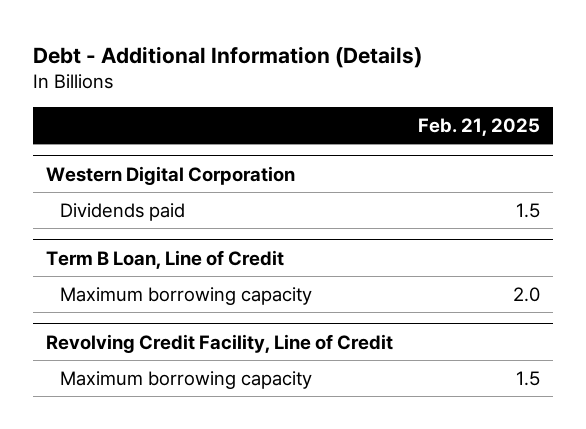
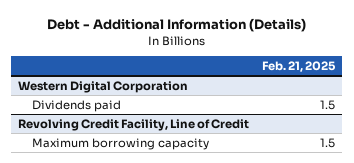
- Term B Loan, Line of Credit
- Maximum borrowing capacity | 2.0

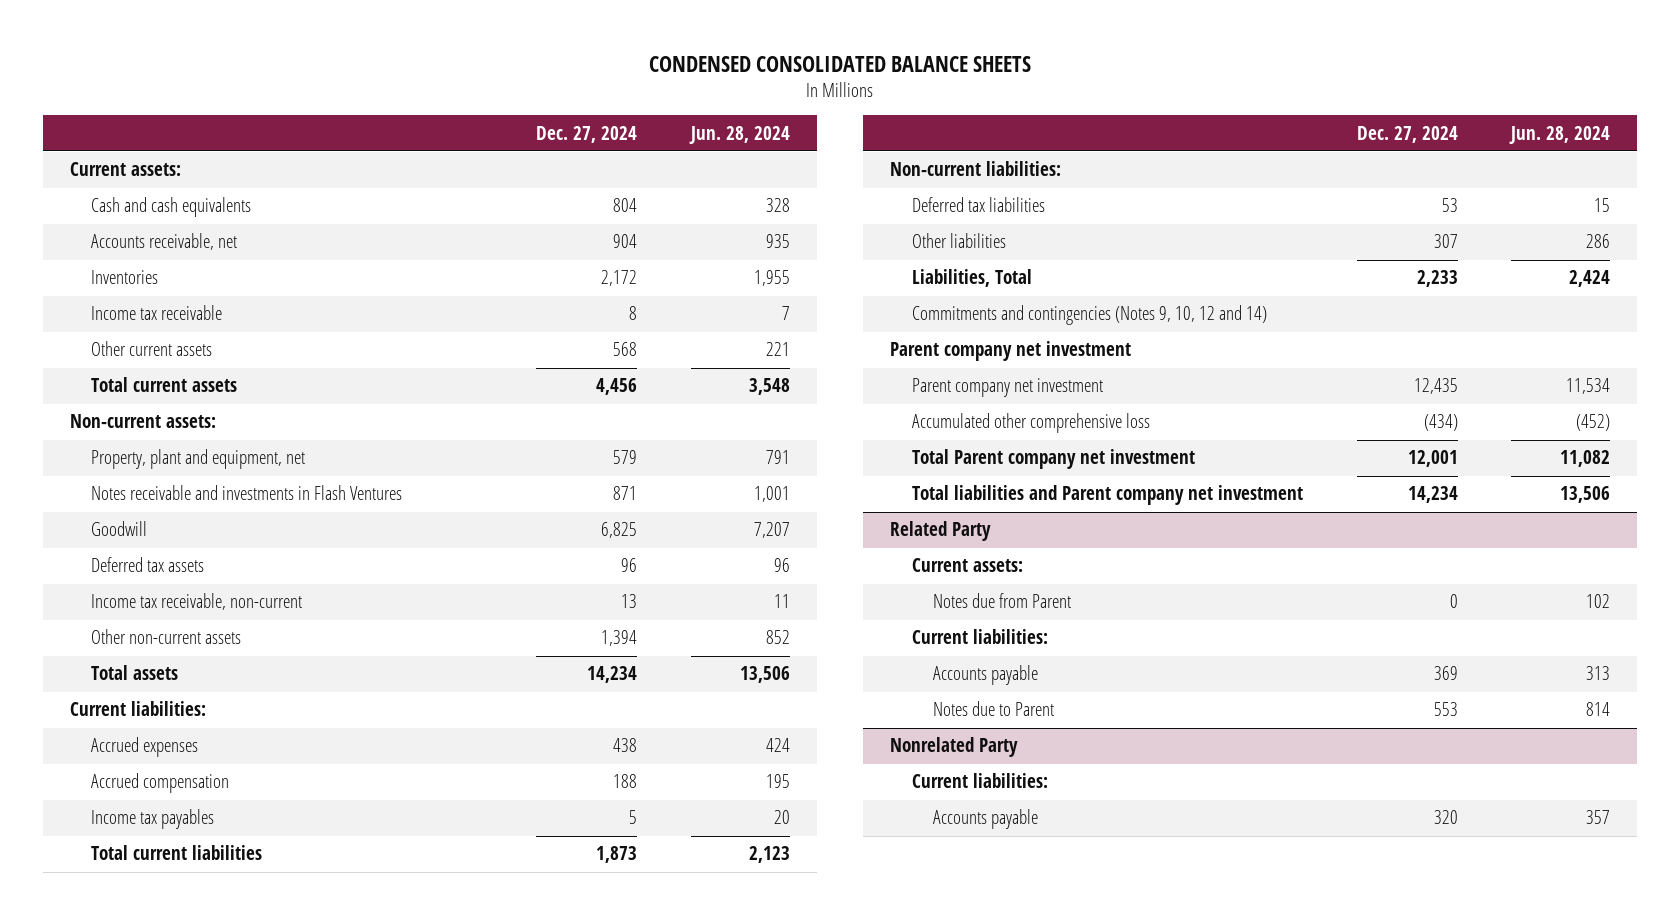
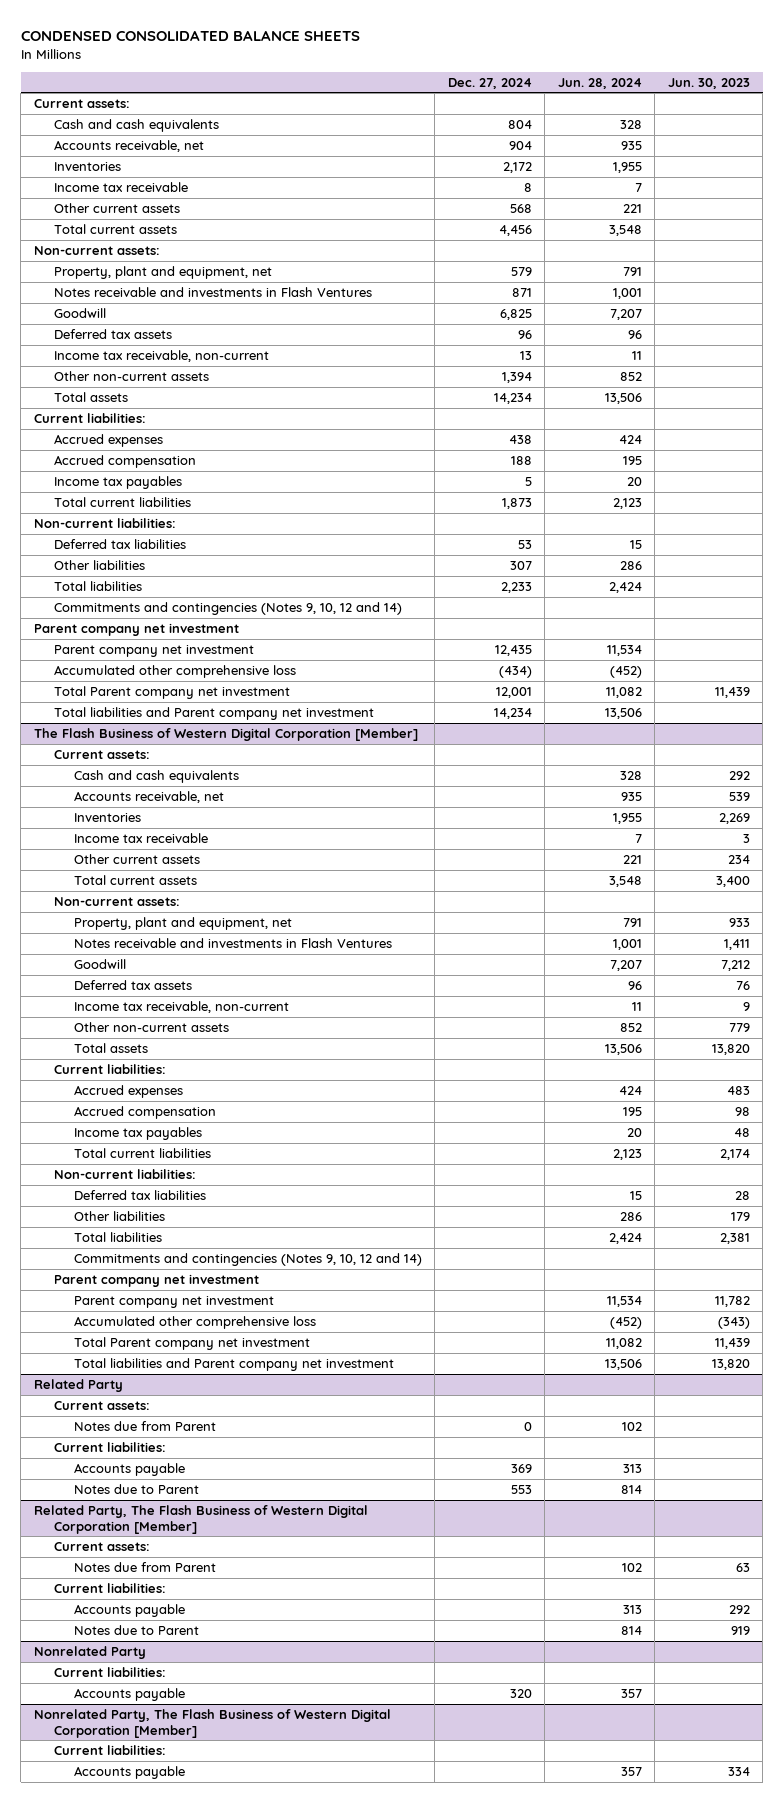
- | Dec. 27, 2024 | Jun. 28, 2024
+ | Dec. 27, 2024 | Jun. 28, 2024 | Jun. 30, 2023
- Liabilities, Total | 2,233 | 2,424
+ Total liabilities | 2,233 | 2,424 |
+ The Flash Business of Western Digital Corporation [Member]
+ Current assets:
+ Cash and cash equivalents | | 328 | 292
+ Accounts receivable, net | | 935 | 539
+ Inventories | | 1,955 | 2,269
+ Income tax receivable | | 7 | 3
+ Other current assets | | 221 | 234
+ Total current assets | | 3,548 | 3,400
+ Non-current assets:
+ Property, plant and equipment, net | | 791 | 933
+ Notes receivable and investments in Flash Ventures | | 1,001 | 1,411
+ Goodwill | | 7,207 | 7,212
+ Deferred tax assets | | 96 | 76
+ Income tax receivable, non-current | | 11 | 9
+ Other non-current assets | | 852 | 779
+ Total assets | | 13,506 | 13,820
+ Current liabilities:
+ Accrued expenses | | 424 | 483
+ Accrued compensation | | 195 | 98
+ Income tax payables | | 20 | 48
+ Total current liabilities | | 2,123 | 2,174
+ Non-current liabilities:
+ Deferred tax liabilities | | 15 | 28
+ Other liabilities | | 286 | 179
+ Total liabilities | | 2,424 | 2,381
+ Commitments and contingencies (Notes 9, 10, 12 and 14)
+ Parent company net investment
+ Parent company net investment | | 11,534 | 11,782
+ Accumulated other comprehensive loss | | (452) | (343)
+ Total Parent company net investment | | 11,082 | 11,439
+ Total liabilities and Parent company net investment | | 13,506 | 13,820
+ Related Party, The Flash Business of Western Digital Corporation [Member]
+ Current assets:
+ Notes due from Parent | | 102 | 63
+ Current liabilities:
+ Accounts payable | | 313 | 292
+ Notes due to Parent | | 814 | 919
+ Nonrelated Party, The Flash Business of Western Digital Corporation [Member]
+ Current liabilities:
+ Accounts payable | | 357 | 334

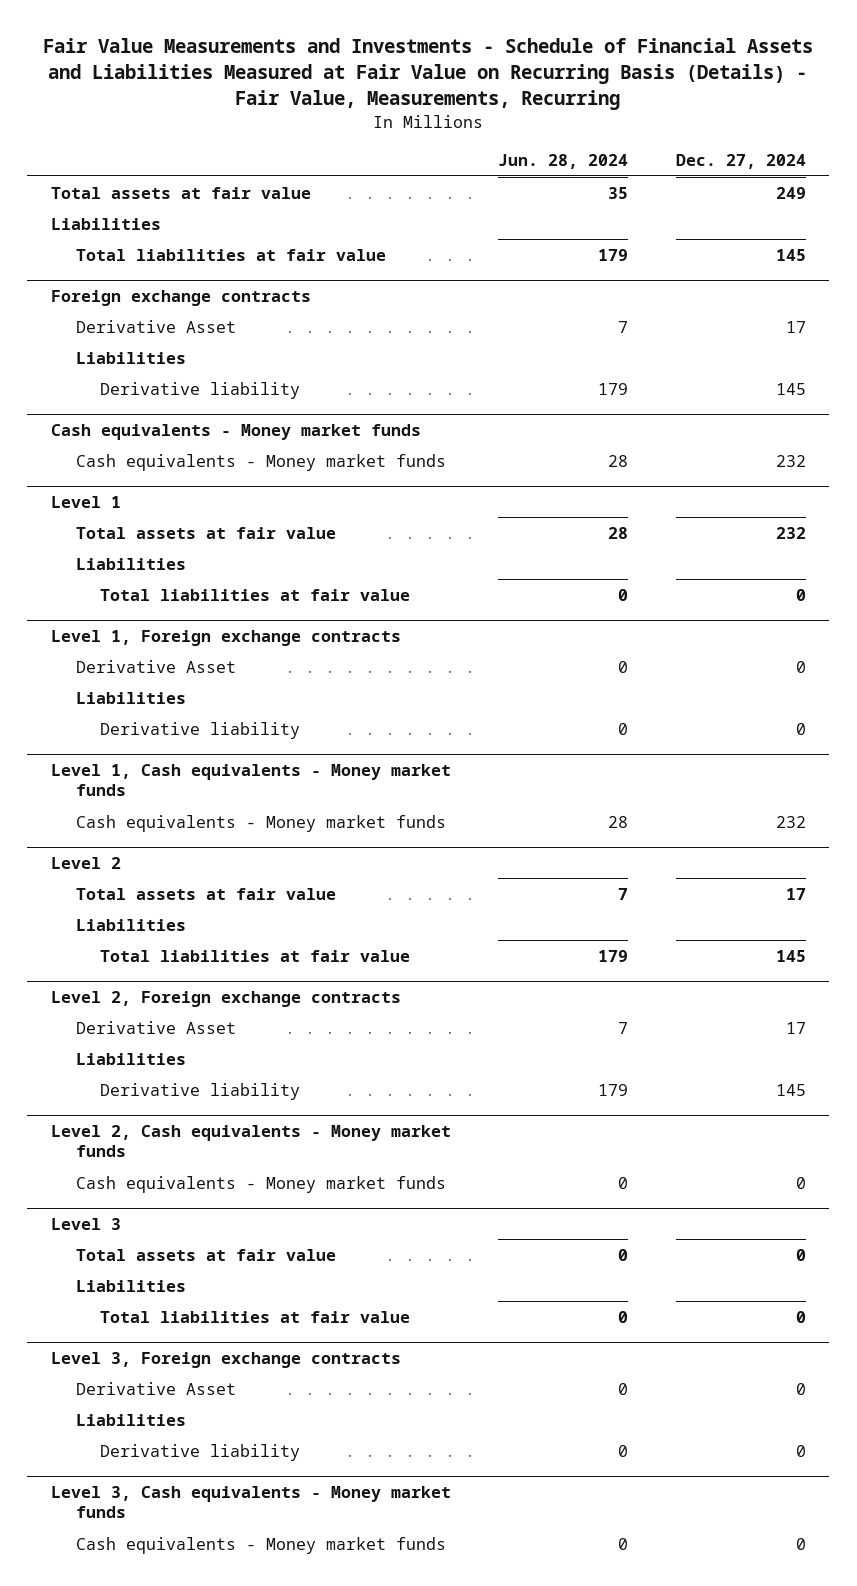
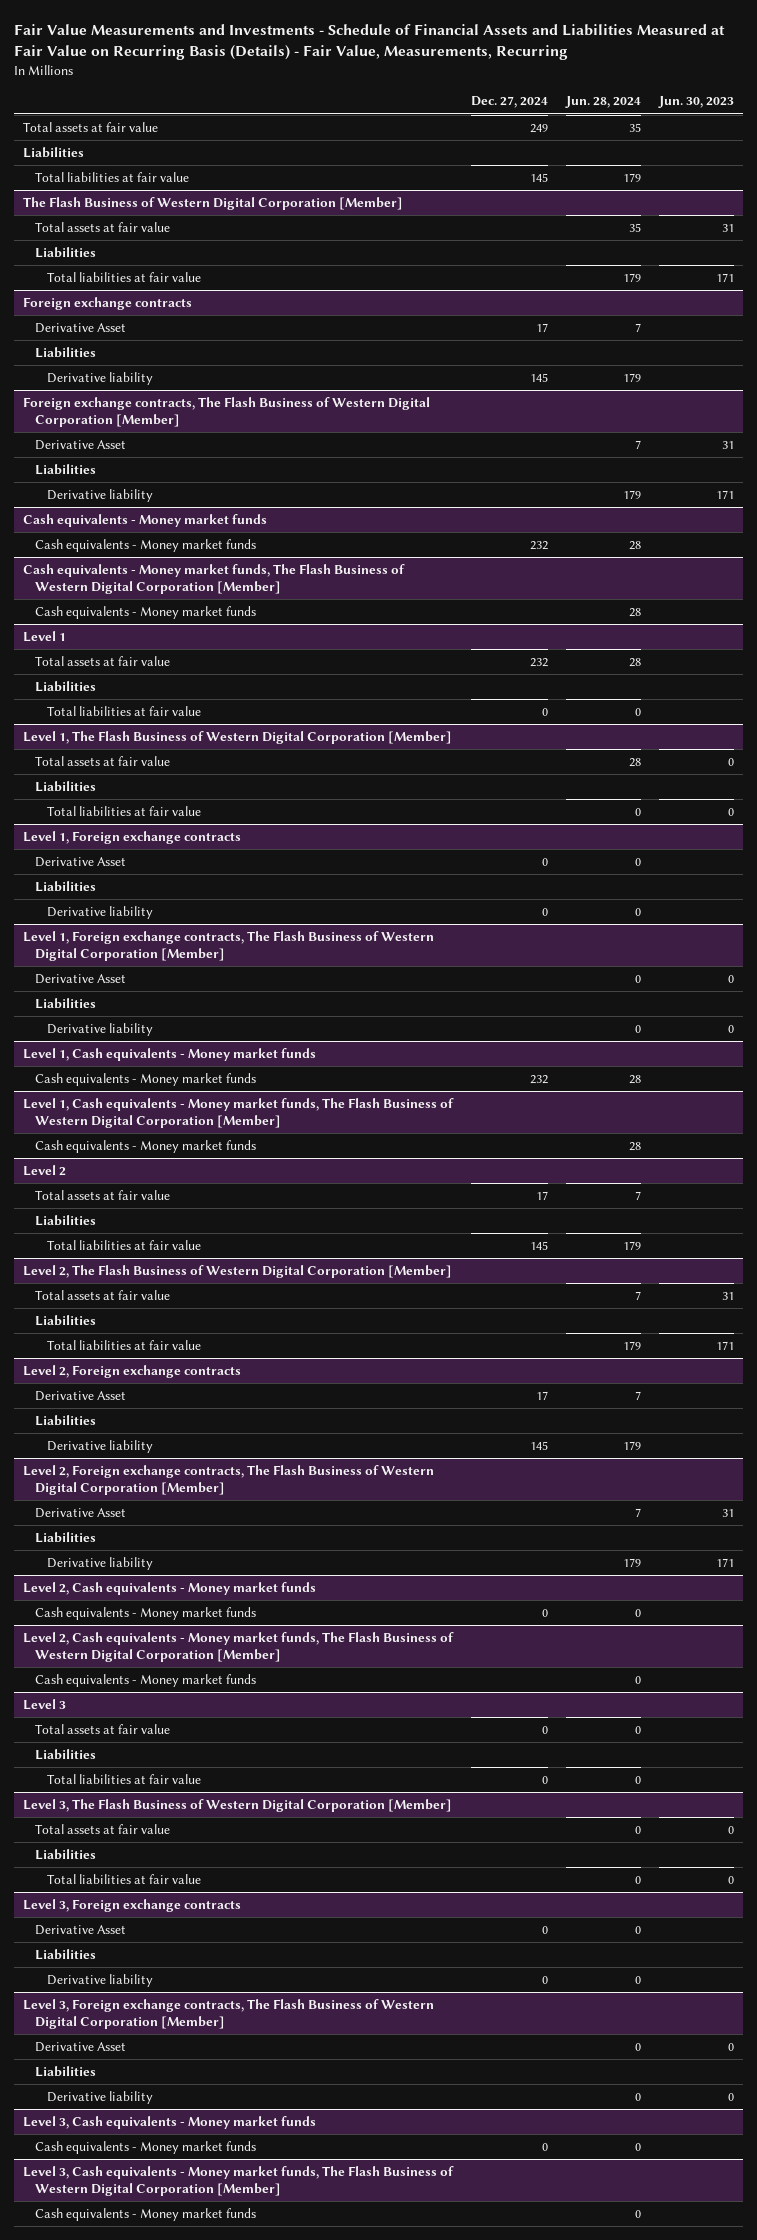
- | Jun. 28, 2024 | Dec. 27, 2024
+ | Dec. 27, 2024 | Jun. 28, 2024 | Jun. 30, 2023
+ The Flash Business of Western Digital Corporation [Member]
+ Total assets at fair value | | 35 | 31
+ Liabilities
+ Total liabilities at fair value | | 179 | 171
+ Foreign exchange contracts, The Flash Business of Western Digital Corporation [Member]
+ Derivative Asset | | 7 | 31
+ Liabilities
+ Derivative liability | | 179 | 171
+ Cash equivalents - Money market funds, The Flash Business of Western Digital Corporation [Member]
+ Cash equivalents - Money market funds | | 28 |
+ Level 1, The Flash Business of Western Digital Corporation [Member]
+ Total assets at fair value | | 28 | 0
+ Liabilities
+ Total liabilities at fair value | | 0 | 0
+ Level 1, Foreign exchange contracts, The Flash Business of Western Digital Corporation [Member]
+ Derivative Asset | | 0 | 0
+ Liabilities
+ Derivative liability | | 0 | 0
+ Level 1, Cash equivalents - Money market funds, The Flash Business of Western Digital Corporation [Member]
+ Cash equivalents - Money market funds | | 28 |
+ Level 2, The Flash Business of Western Digital Corporation [Member]
+ Total assets at fair value | | 7 | 31
+ Liabilities
+ Total liabilities at fair value | | 179 | 171
+ Level 2, Foreign exchange contracts, The Flash Business of Western Digital Corporation [Member]
+ Derivative Asset | | 7 | 31
+ Liabilities
+ Derivative liability | | 179 | 171
+ Level 2, Cash equivalents - Money market funds, The Flash Business of Western Digital Corporation [Member]
+ Cash equivalents - Money market funds | | 0 |
+ Level 3, The Flash Business of Western Digital Corporation [Member]
+ Total assets at fair value | | 0 | 0
+ Liabilities
+ Total liabilities at fair value | | 0 | 0
+ Level 3, Foreign exchange contracts, The Flash Business of Western Digital Corporation [Member]
+ Derivative Asset | | 0 | 0
+ Liabilities
+ Derivative liability | | 0 | 0
+ Level 3, Cash equivalents - Money market funds, The Flash Business of Western Digital Corporation [Member]
+ Cash equivalents - Money market funds | | 0 |

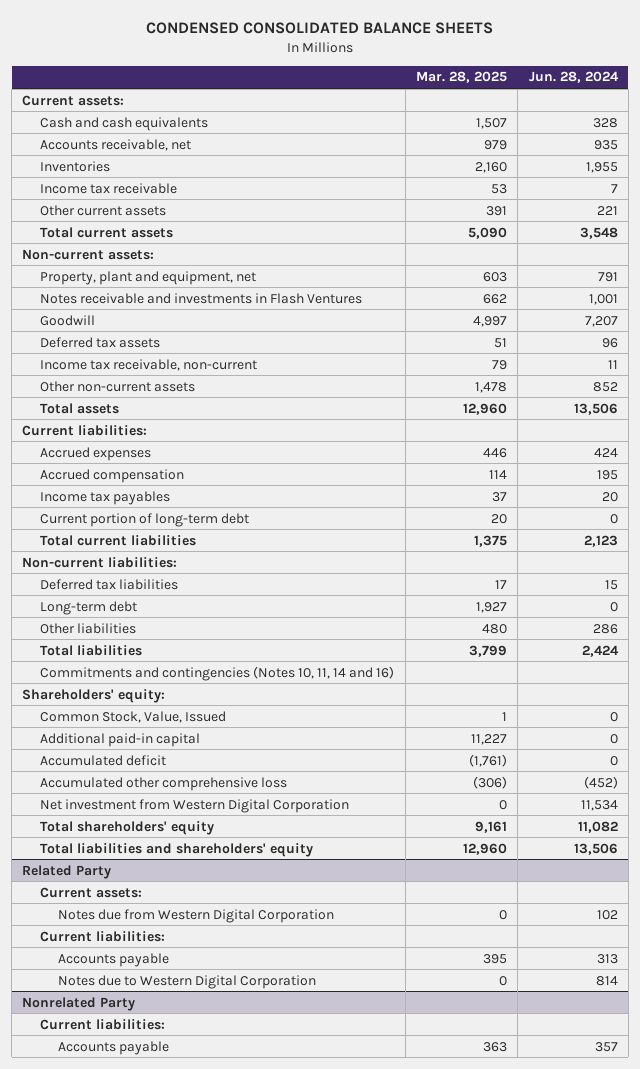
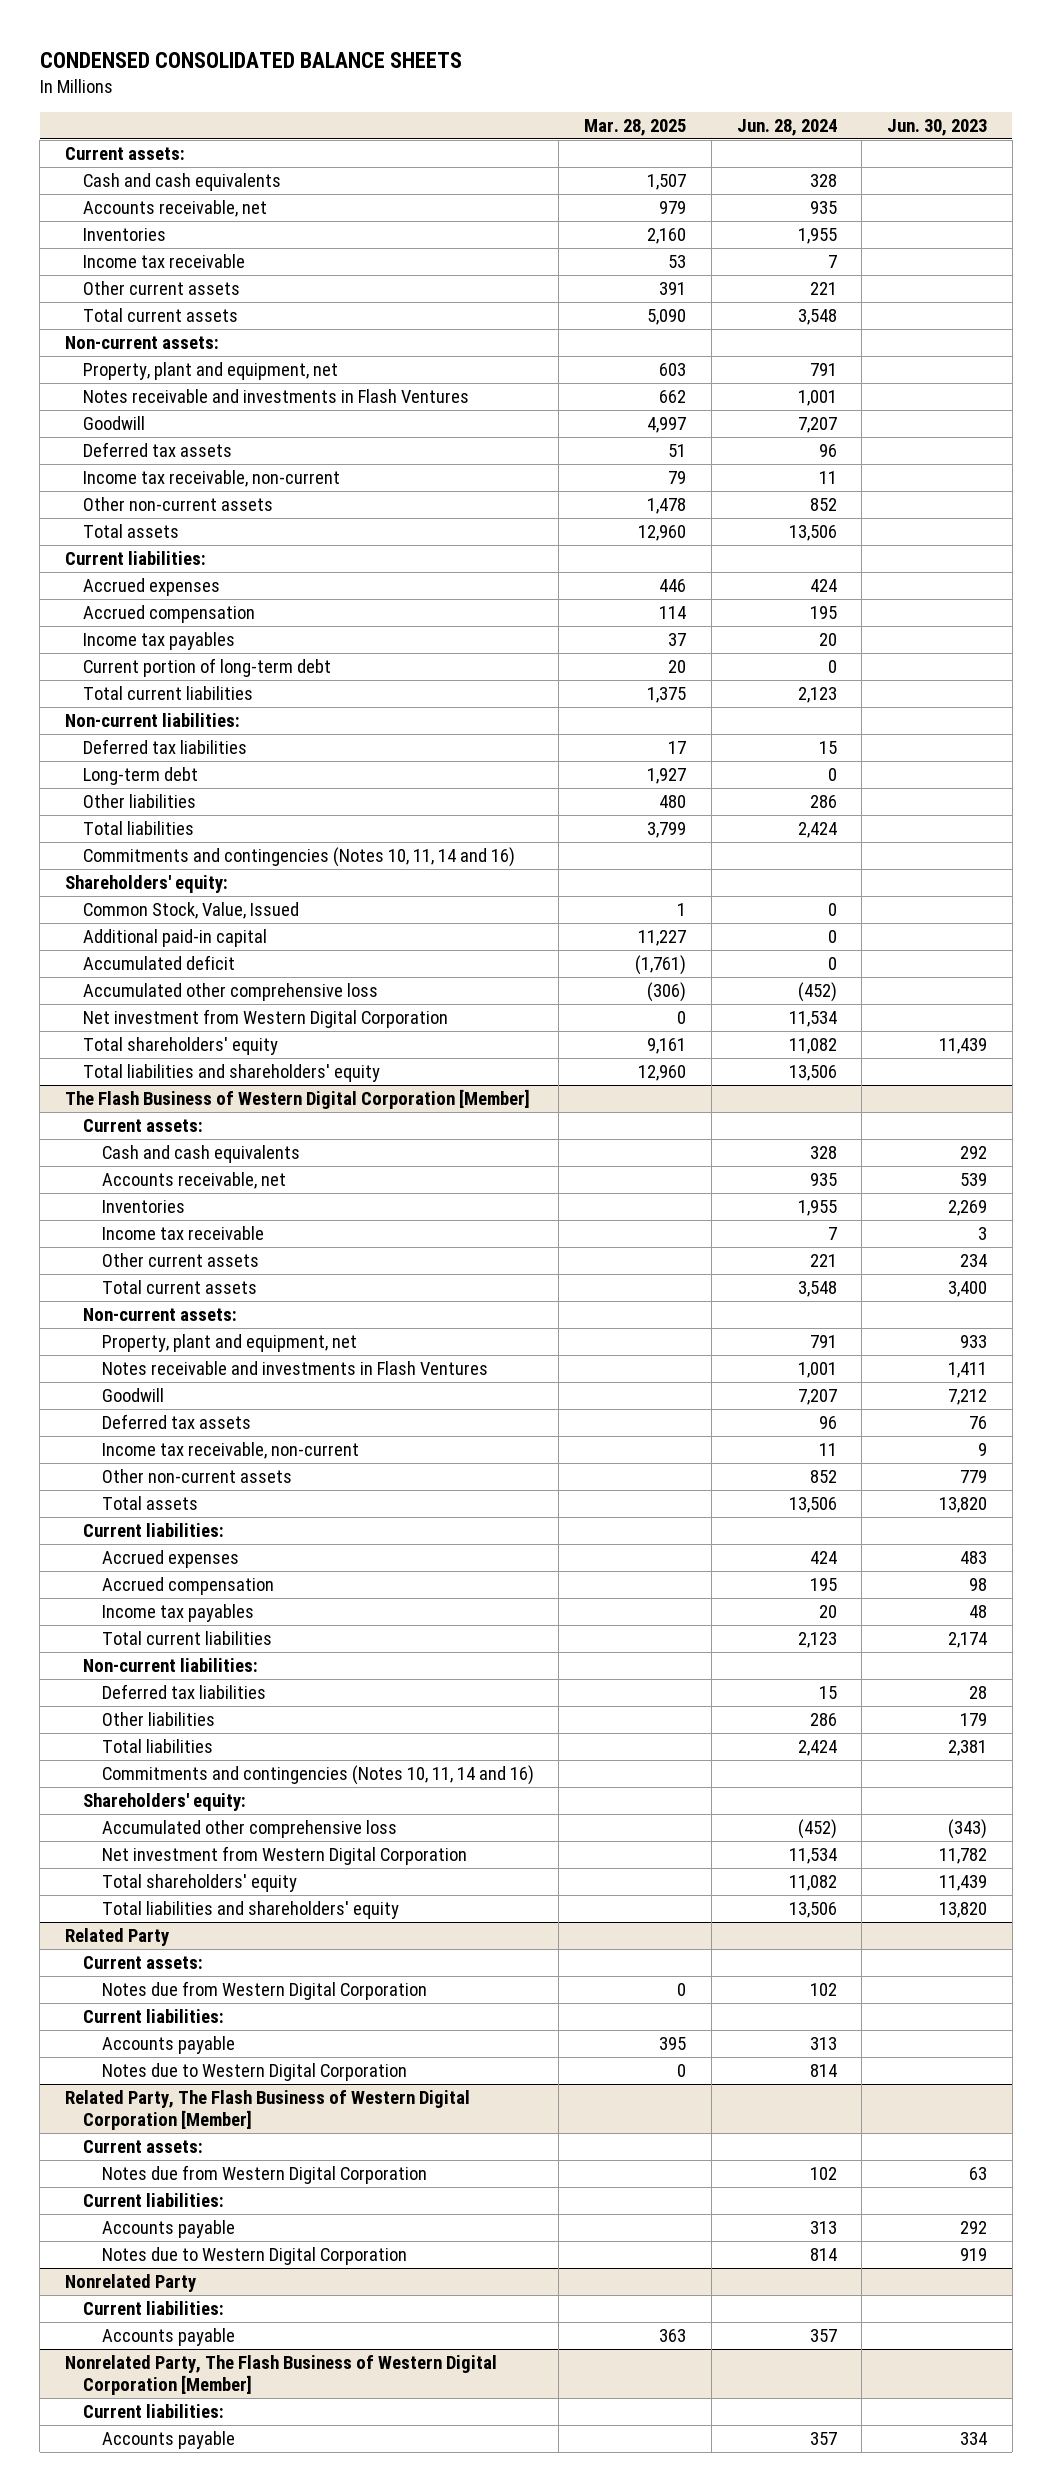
- | Mar. 28, 2025 | Jun. 28, 2024
+ | Mar. 28, 2025 | Jun. 28, 2024 | Jun. 30, 2023
+ The Flash Business of Western Digital Corporation [Member]
+ Current assets:
+ Cash and cash equivalents | | 328 | 292
+ Accounts receivable, net | | 935 | 539
+ Inventories | | 1,955 | 2,269
+ Income tax receivable | | 7 | 3
+ Other current assets | | 221 | 234
+ Total current assets | | 3,548 | 3,400
+ Non-current assets:
+ Property, plant and equipment, net | | 791 | 933
+ Notes receivable and investments in Flash Ventures | | 1,001 | 1,411
+ Goodwill | | 7,207 | 7,212
+ Deferred tax assets | | 96 | 76
+ Income tax receivable, non-current | | 11 | 9
+ Other non-current assets | | 852 | 779
+ Total assets | | 13,506 | 13,820
+ Current liabilities:
+ Accrued expenses | | 424 | 483
+ Accrued compensation | | 195 | 98
+ Income tax payables | | 20 | 48
+ Total current liabilities | | 2,123 | 2,174
+ Non-current liabilities:
+ Deferred tax liabilities | | 15 | 28
+ Other liabilities | | 286 | 179
+ Total liabilities | | 2,424 | 2,381
+ Commitments and contingencies (Notes 10, 11, 14 and 16)
+ Shareholders' equity:
+ Accumulated other comprehensive loss | | (452) | (343)
+ Net investment from Western Digital Corporation | | 11,534 | 11,782
+ Total shareholders' equity | | 11,082 | 11,439
+ Total liabilities and shareholders' equity | | 13,506 | 13,820
+ Related Party, The Flash Business of Western Digital Corporation [Member]
+ Current assets:
+ Notes due from Western Digital Corporation | | 102 | 63
+ Current liabilities:
+ Accounts payable | | 313 | 292
+ Notes due to Western Digital Corporation | | 814 | 919
+ Nonrelated Party, The Flash Business of Western Digital Corporation [Member]
+ Current liabilities:
+ Accounts payable | | 357 | 334

